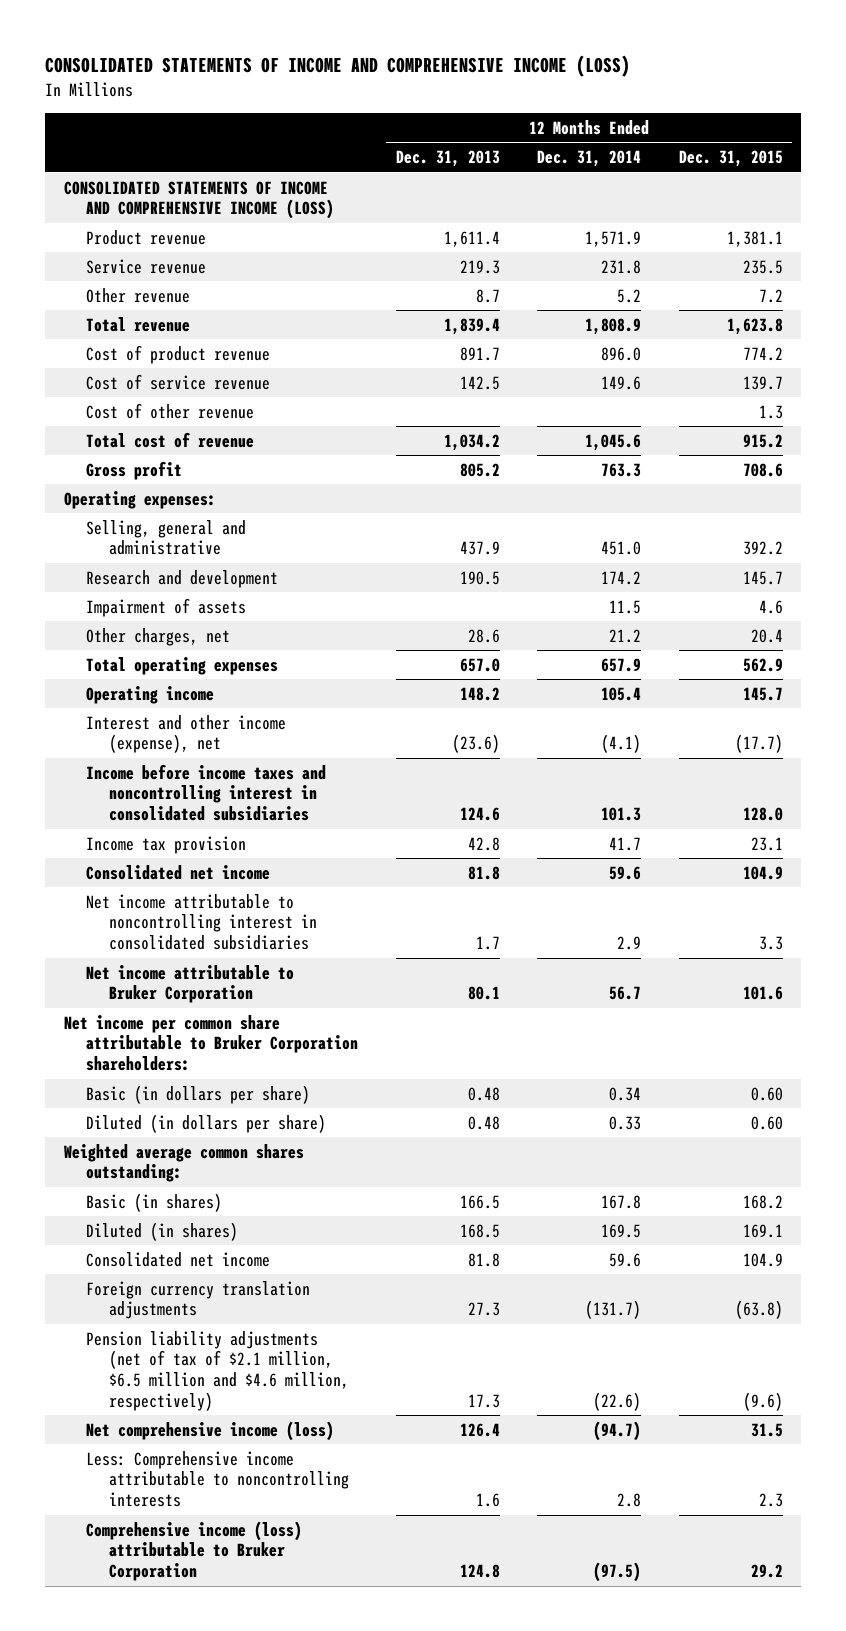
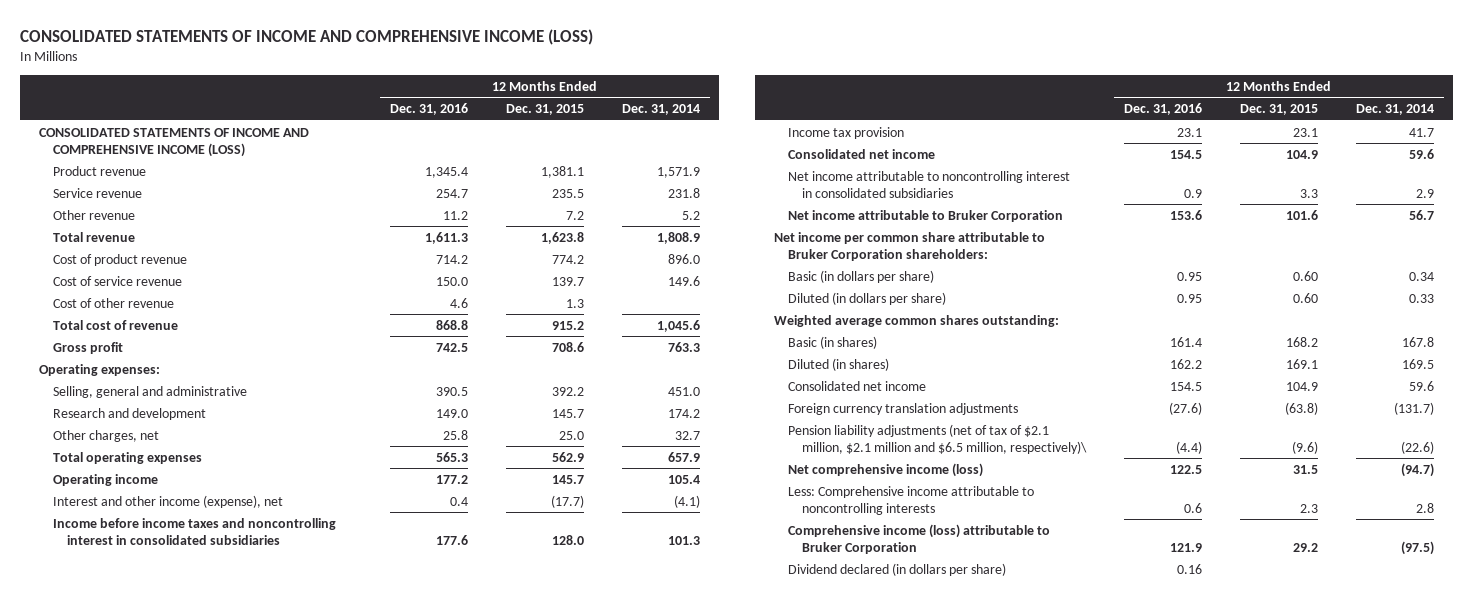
- | 12 Months Ended Dec. 31, 2013 | 12 Months Ended Dec. 31, 2014 | 12 Months Ended Dec. 31, 2015
+ | 12 Months Ended Dec. 31, 2016 | 12 Months Ended Dec. 31, 2015 | 12 Months Ended Dec. 31, 2014
- Impairment of assets | | 11.5 | 4.6
- Other charges, net | 28.6 | 21.2 | 20.4
+ Other charges, net | 25.8 | 25.0 | 32.7
- Pension liability adjustments (net of tax of $2.1 million, $6.5 million and $4.6 million, respectively) | 17.3 | (22.6) | (9.6)
+ Pension liability adjustments (net of tax of $2.1 million, $2.1 million and $6.5 million, respectively)\ | (4.4) | (9.6) | (22.6)
+ Dividend declared (in dollars per share) | 0.16 | |

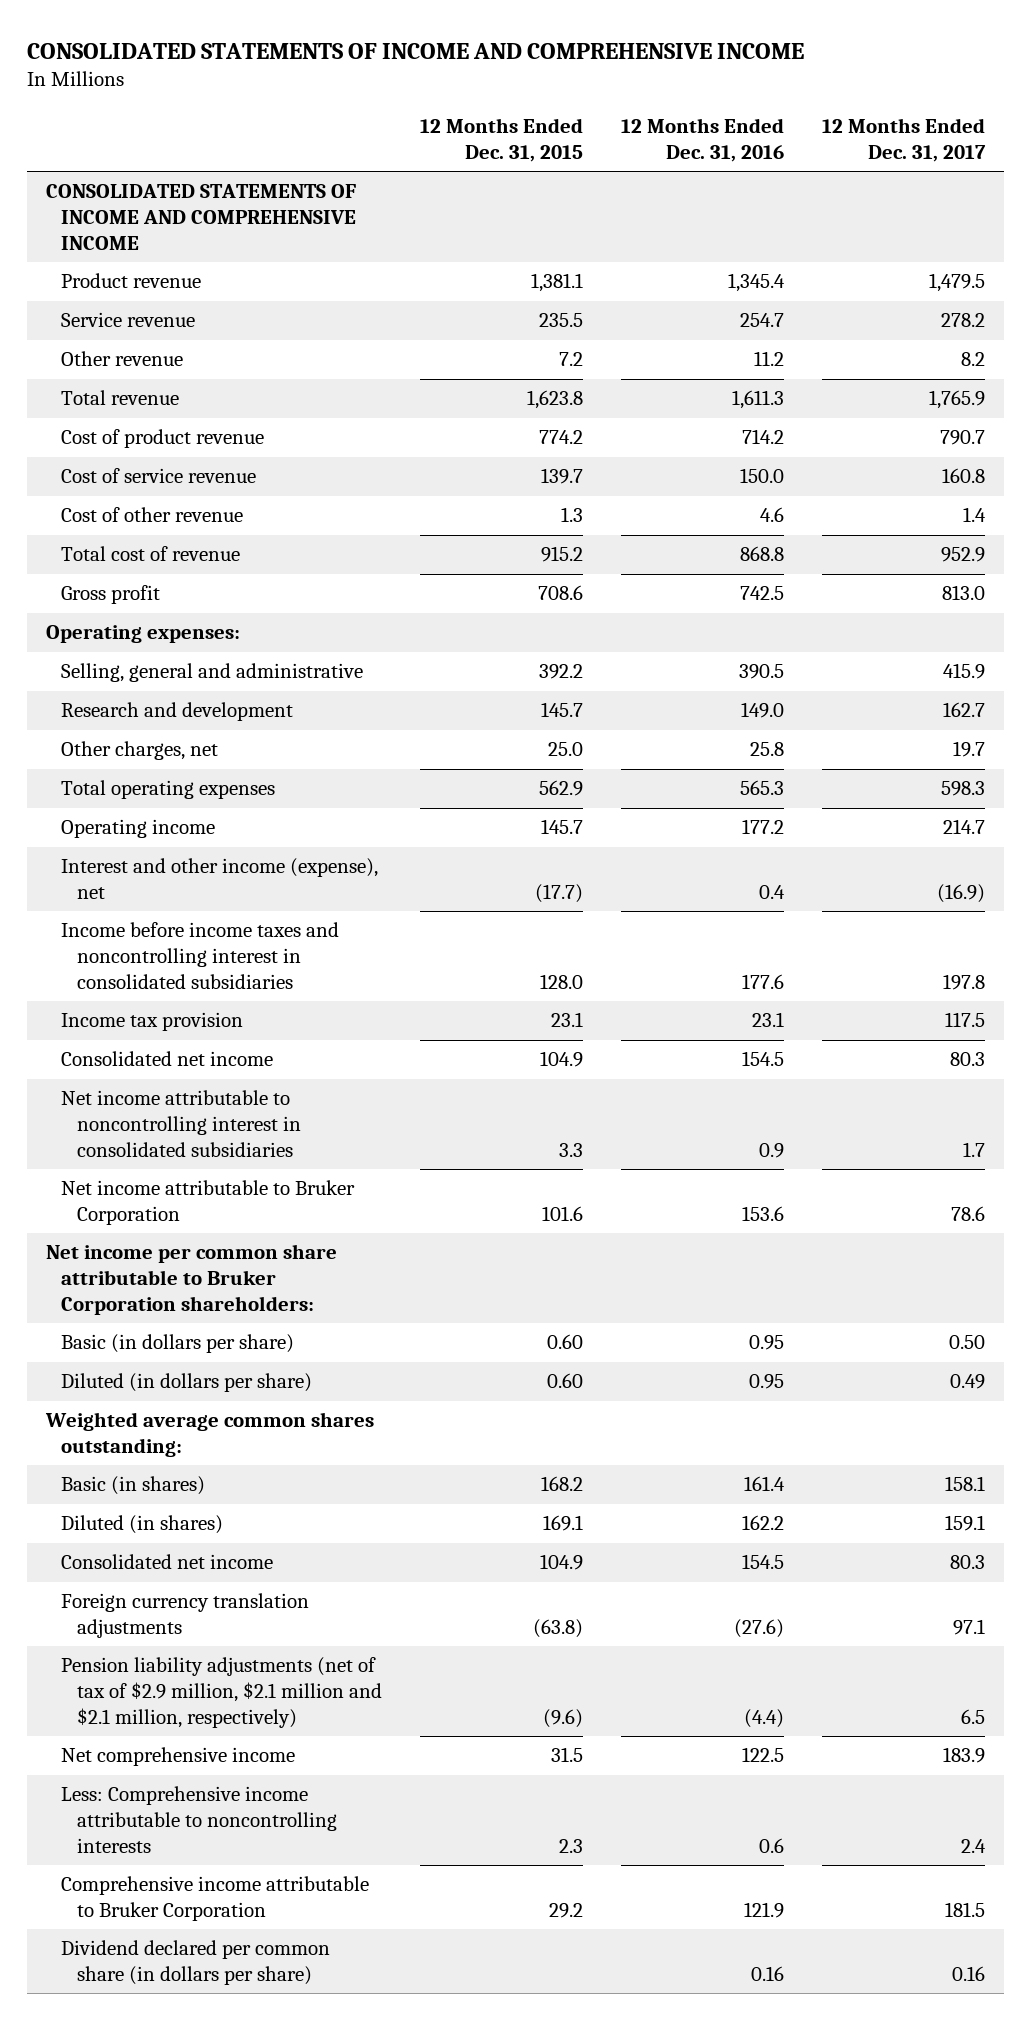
- CONSOLIDATED STATEMENTS OF INCOME AND COMPREHENSIVE INCOME (LOSS)
+ CONSOLIDATED STATEMENTS OF INCOME AND COMPREHENSIVE INCOME
- | 12 Months Ended Dec. 31, 2016 | 12 Months Ended Dec. 31, 2015 | 12 Months Ended Dec. 31, 2014
+ | 12 Months Ended Dec. 31, 2015 | 12 Months Ended Dec. 31, 2016 | 12 Months Ended Dec. 31, 2017
- CONSOLIDATED STATEMENTS OF INCOME AND COMPREHENSIVE INCOME (LOSS)
+ CONSOLIDATED STATEMENTS OF INCOME AND COMPREHENSIVE INCOME
- Pension liability adjustments (net of tax of $2.1 million, $2.1 million and $6.5 million, respectively)\ | (4.4) | (9.6) | (22.6)
- Net comprehensive income (loss) | 122.5 | 31.5 | (94.7)
+ Pension liability adjustments (net of tax of $2.9 million, $2.1 million and $2.1 million, respectively) | (9.6) | (4.4) | 6.5
+ Net comprehensive income | 31.5 | 122.5 | 183.9
- Comprehensive income (loss) attributable to Bruker Corporation | 121.9 | 29.2 | (97.5)
- Dividend declared (in dollars per share) | 0.16 | |
+ Comprehensive income attributable to Bruker Corporation | 29.2 | 121.9 | 181.5
+ Dividend declared per common share (in dollars per share) | | 0.16 | 0.16

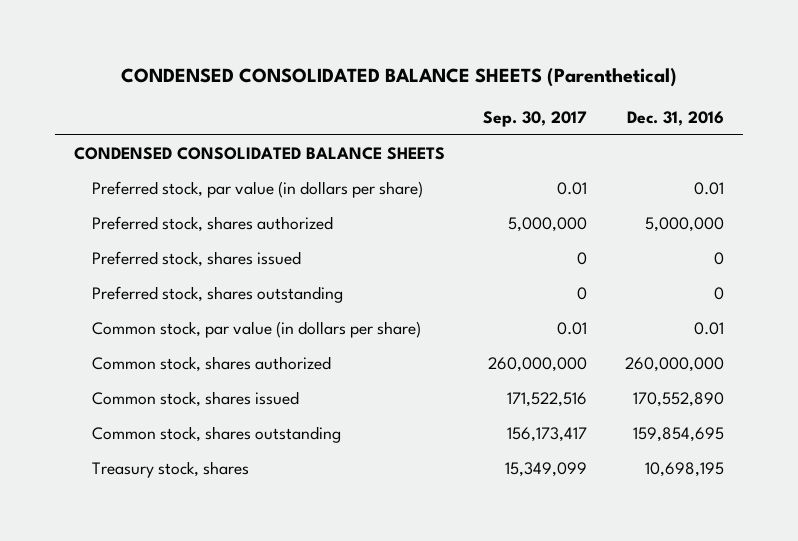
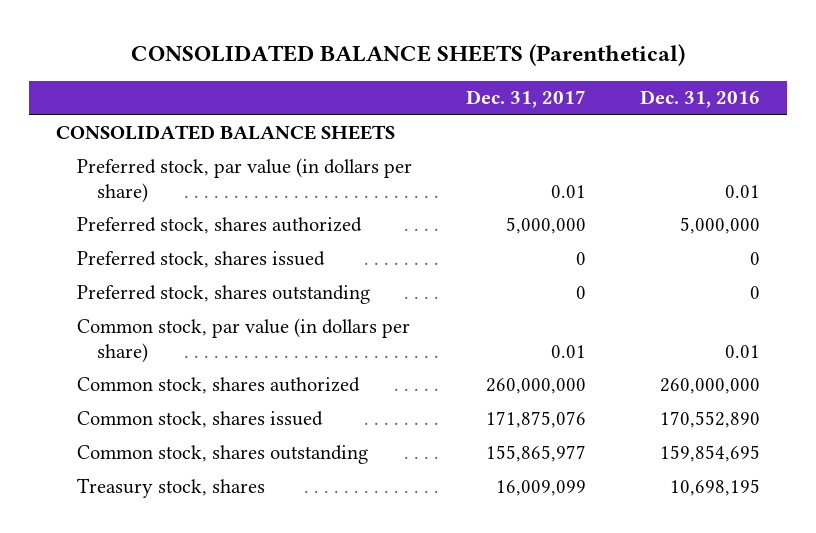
- CONDENSED CONSOLIDATED BALANCE SHEETS (Parenthetical)
+ CONSOLIDATED BALANCE SHEETS (Parenthetical)
- | Sep. 30, 2017 | Dec. 31, 2016
+ | Dec. 31, 2017 | Dec. 31, 2016
- CONDENSED CONSOLIDATED BALANCE SHEETS
+ CONSOLIDATED BALANCE SHEETS

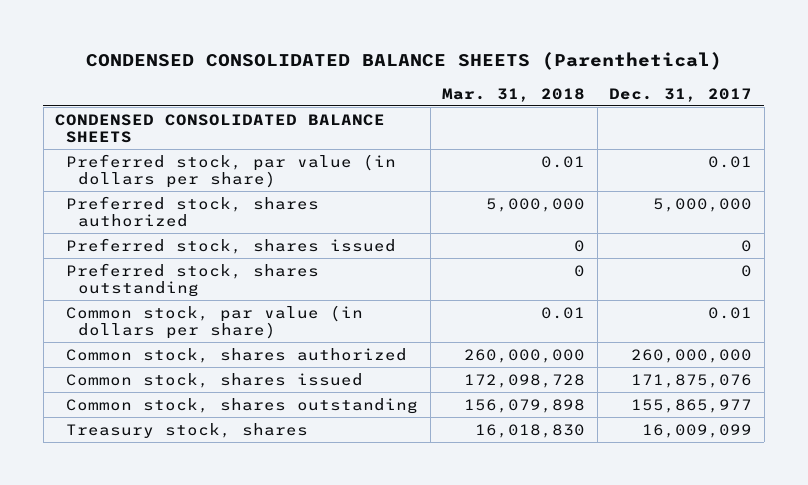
- CONSOLIDATED BALANCE SHEETS (Parenthetical)
+ CONDENSED CONSOLIDATED BALANCE SHEETS (Parenthetical)
- | Dec. 31, 2017 | Dec. 31, 2016
+ | Mar. 31, 2018 | Dec. 31, 2017
- CONSOLIDATED BALANCE SHEETS
+ CONDENSED CONSOLIDATED BALANCE SHEETS

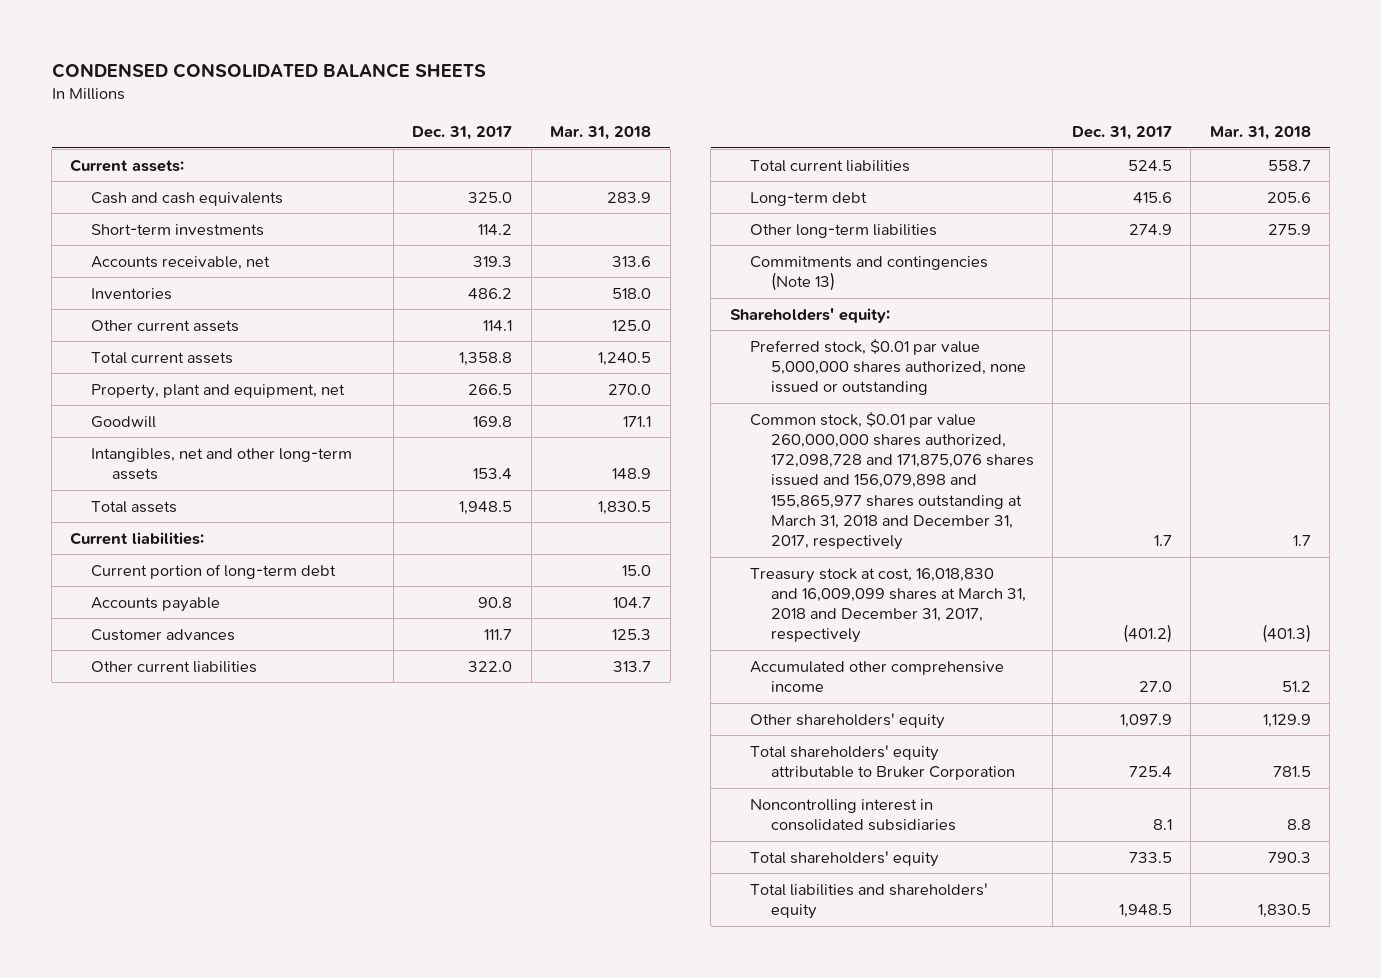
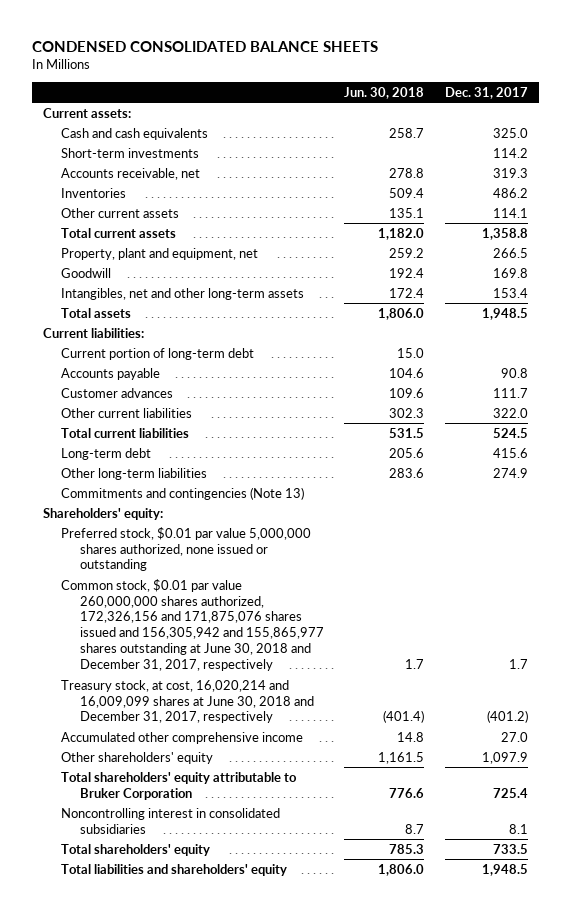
- | Dec. 31, 2017 | Mar. 31, 2018
+ | Jun. 30, 2018 | Dec. 31, 2017
- Common stock, $0.01 par value 260,000,000 shares authorized, 172,098,728 and 171,875,076 shares issued and 156,079,898 and 155,865,977 shares outstanding at March 31, 2018 and December 31, 2017, respectively | 1.7 | 1.7
- Treasury stock at cost, 16,018,830 and 16,009,099 shares at March 31, 2018 and December 31, 2017, respectively | (401.2) | (401.3)
+ Common stock, $0.01 par value 260,000,000 shares authorized, 172,326,156 and 171,875,076 shares issued and 156,305,942 and 155,865,977 shares outstanding at June 30, 2018 and December 31, 2017, respectively | 1.7 | 1.7
+ Treasury stock, at cost, 16,020,214 and 16,009,099 shares at June 30, 2018 and December 31, 2017, respectively | (401.4) | (401.2)

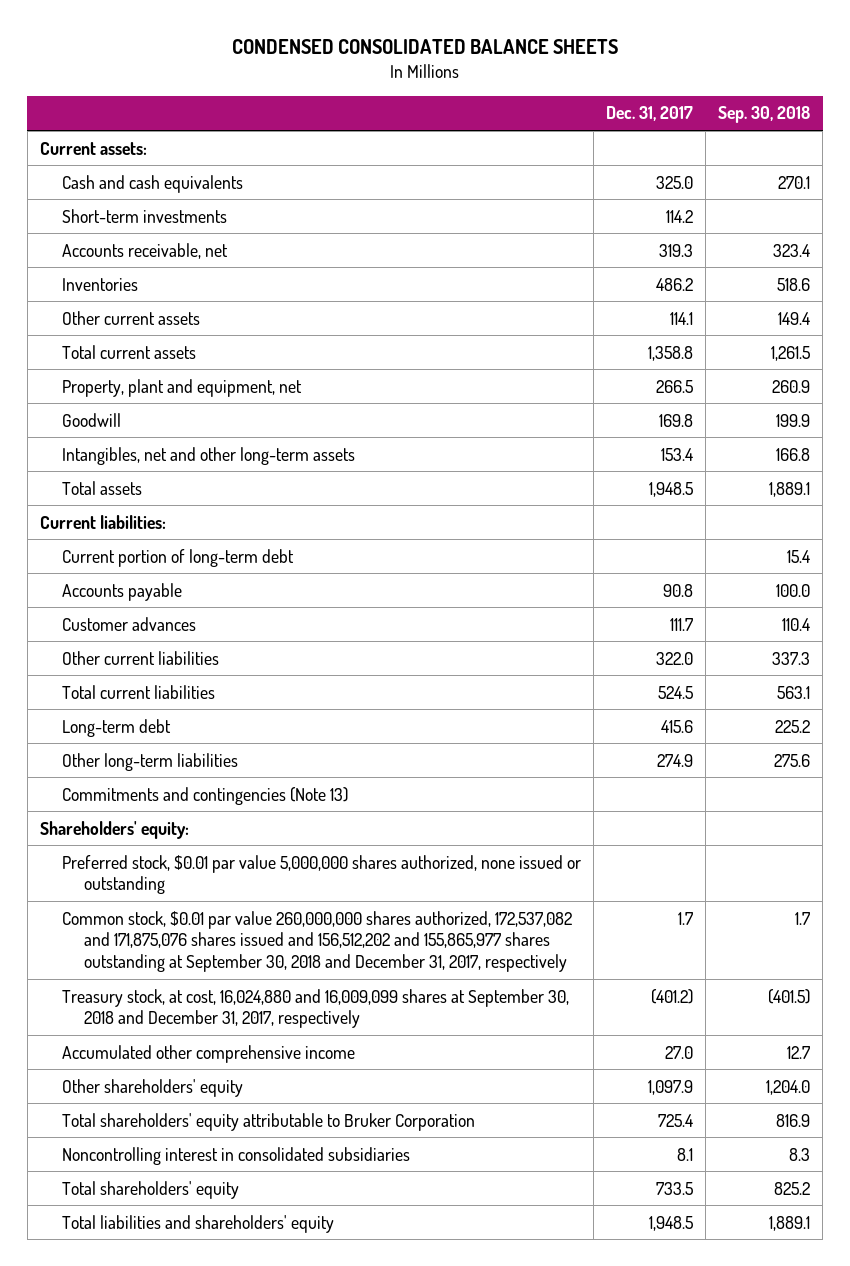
- | Jun. 30, 2018 | Dec. 31, 2017
+ | Dec. 31, 2017 | Sep. 30, 2018
- Common stock, $0.01 par value 260,000,000 shares authorized, 172,326,156 and 171,875,076 shares issued and 156,305,942 and 155,865,977 shares outstanding at June 30, 2018 and December 31, 2017, respectively | 1.7 | 1.7
- Treasury stock, at cost, 16,020,214 and 16,009,099 shares at June 30, 2018 and December 31, 2017, respectively | (401.4) | (401.2)
+ Common stock, $0.01 par value 260,000,000 shares authorized, 172,537,082 and 171,875,076 shares issued and 156,512,202 and 155,865,977 shares outstanding at September 30, 2018 and December 31, 2017, respectively | 1.7 | 1.7
+ Treasury stock, at cost, 16,024,880 and 16,009,099 shares at September 30, 2018 and December 31, 2017, respectively | (401.2) | (401.5)

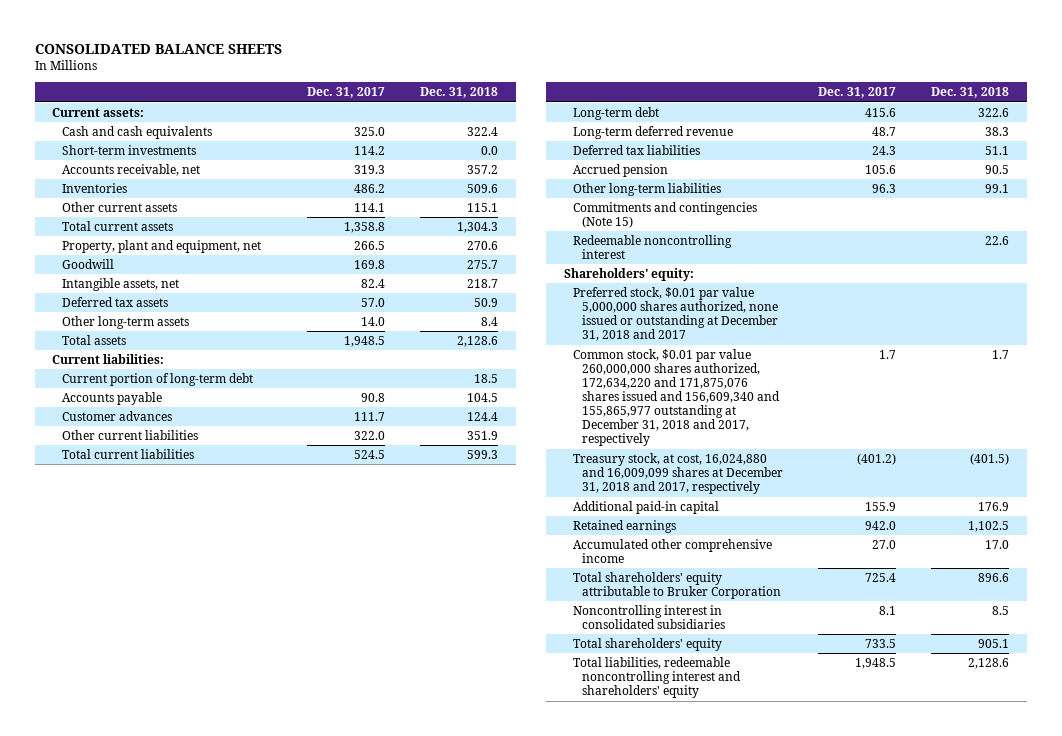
- CONDENSED CONSOLIDATED BALANCE SHEETS
+ CONSOLIDATED BALANCE SHEETS
- | Dec. 31, 2017 | Sep. 30, 2018
+ | Dec. 31, 2017 | Dec. 31, 2018
- Intangibles, net and other long-term assets | 153.4 | 166.8
+ Intangible assets, net | 82.4 | 218.7
+ Deferred tax assets | 57.0 | 50.9
+ Other long-term assets | 14.0 | 8.4
- Other long-term liabilities | 274.9 | 275.6
- Commitments and contingencies (Note 13)
+ Long-term deferred revenue | 48.7 | 38.3
+ Deferred tax liabilities | 24.3 | 51.1
+ Accrued pension | 105.6 | 90.5
+ Other long-term liabilities | 96.3 | 99.1
+ Commitments and contingencies (Note 15)
+ Redeemable noncontrolling interest | | 22.6
- Preferred stock, $0.01 par value 5,000,000 shares authorized, none issued or outstanding
- Common stock, $0.01 par value 260,000,000 shares authorized, 172,537,082 and 171,875,076 shares issued and 156,512,202 and 155,865,977 shares outstanding at September 30, 2018 and December 31, 2017, respectively | 1.7 | 1.7
- Treasury stock, at cost, 16,024,880 and 16,009,099 shares at September 30, 2018 and December 31, 2017, respectively | (401.2) | (401.5)
+ Preferred stock, $0.01 par value 5,000,000 shares authorized, none issued or outstanding at December 31, 2018 and 2017
+ Common stock, $0.01 par value 260,000,000 shares authorized, 172,634,220 and 171,875,076 shares issued and 156,609,340 and 155,865,977 outstanding at December 31, 2018 and 2017, respectively | 1.7 | 1.7
+ Treasury stock, at cost, 16,024,880 and 16,009,099 shares at December 31, 2018 and 2017, respectively | (401.2) | (401.5)
+ Additional paid-in capital | 155.9 | 176.9
+ Retained earnings | 942.0 | 1,102.5
- Other shareholders' equity | 1,097.9 | 1,204.0
- Total liabilities and shareholders' equity | 1,948.5 | 1,889.1
+ Total liabilities, redeemable noncontrolling interest and shareholders' equity | 1,948.5 | 2,128.6

